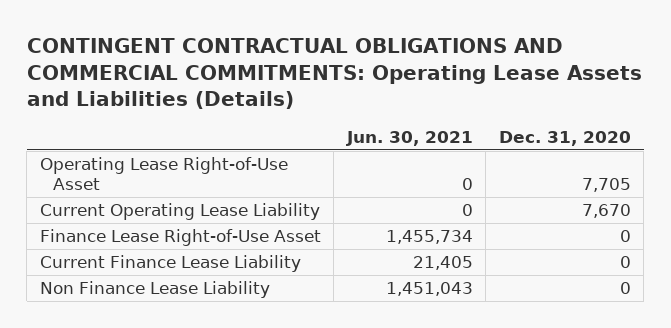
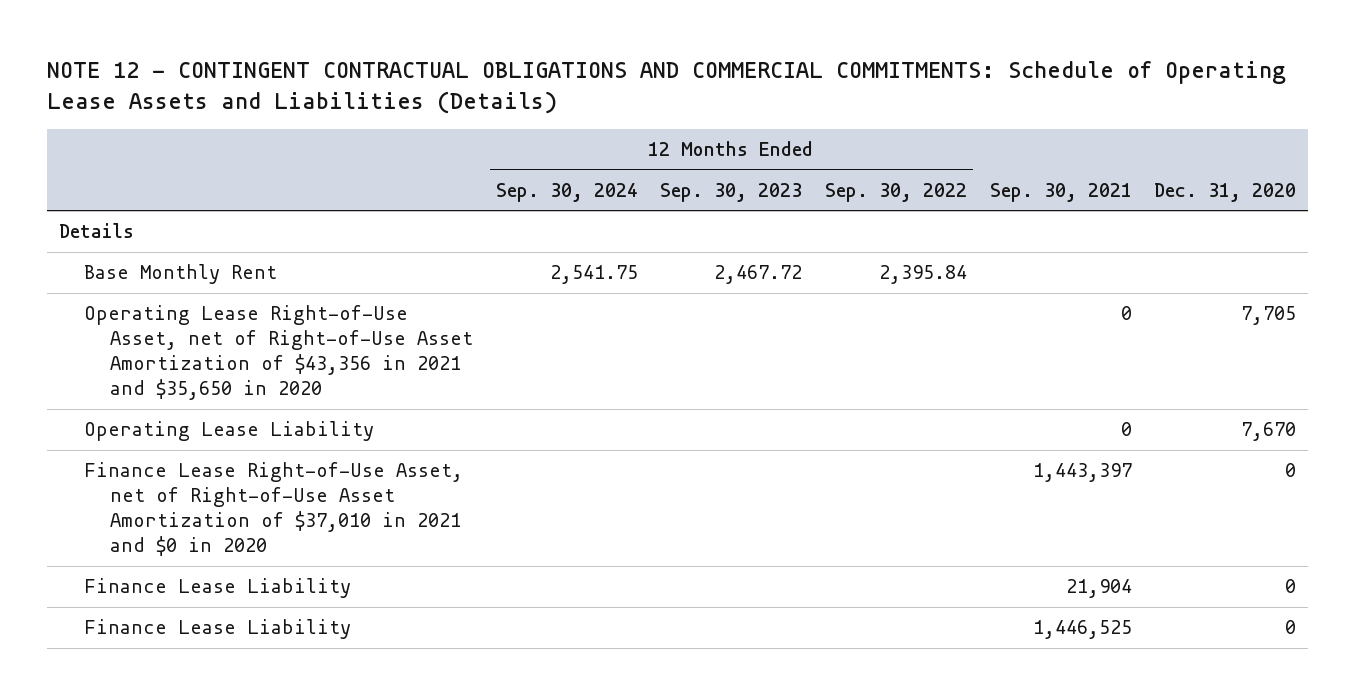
- CONTINGENT CONTRACTUAL OBLIGATIONS AND COMMERCIAL COMMITMENTS: Operating Lease Assets and Liabilities (Details)
+ NOTE 12 - CONTINGENT CONTRACTUAL OBLIGATIONS AND COMMERCIAL COMMITMENTS: Schedule of Operating Lease Assets and Liabilities (Details)
- | Jun. 30, 2021 | Dec. 31, 2020
+ | 12 Months Ended Sep. 30, 2024 | 12 Months Ended Sep. 30, 2023 | 12 Months Ended Sep. 30, 2022 | Sep. 30, 2021 | Dec. 31, 2020
- Operating Lease Right-of-Use Asset | 0 | 7,705
- Current Operating Lease Liability | 0 | 7,670
- Finance Lease Right-of-Use Asset | 1,455,734 | 0
- Current Finance Lease Liability | 21,405 | 0
- Non Finance Lease Liability | 1,451,043 | 0
+ Details
+ Base Monthly Rent | 2,541.75 | 2,467.72 | 2,395.84 | |
+ Operating Lease Right-of-Use Asset, net of Right-of-Use Asset Amortization of $43,356 in 2021 and $35,650 in 2020 | | | | 0 | 7,705
+ Operating Lease Liability | | | | 0 | 7,670
+ Finance Lease Right-of-Use Asset, net of Right-of-Use Asset Amortization of $37,010 in 2021 and $0 in 2020 | | | | 1,443,397 | 0
+ Finance Lease Liability | | | | 21,904 | 0
+ Finance Lease Liability | | | | 1,446,525 | 0

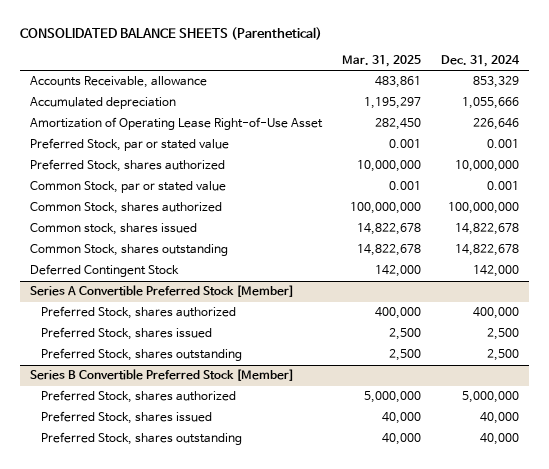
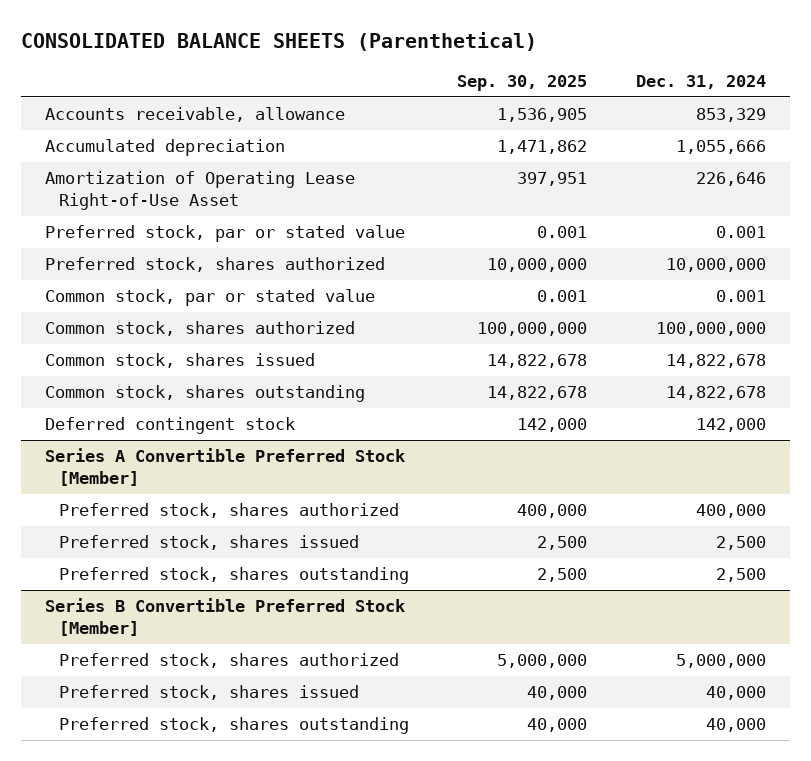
- | Mar. 31, 2025 | Dec. 31, 2024
+ | Sep. 30, 2025 | Dec. 31, 2024
- Accounts Receivable, allowance | 483,861 | 853,329
+ Accounts receivable, allowance | 1,536,905 | 853,329
- Preferred Stock, par or stated value | 0.001 | 0.001
- Preferred Stock, shares authorized | 10,000,000 | 10,000,000
- Common Stock, par or stated value | 0.001 | 0.001
- Common Stock, shares authorized | 100,000,000 | 100,000,000
+ Preferred stock, par or stated value | 0.001 | 0.001
+ Preferred stock, shares authorized | 10,000,000 | 10,000,000
+ Common stock, par or stated value | 0.001 | 0.001
+ Common stock, shares authorized | 100,000,000 | 100,000,000
- Common Stock, shares outstanding | 14,822,678 | 14,822,678
- Deferred Contingent Stock | 142,000 | 142,000
+ Common stock, shares outstanding | 14,822,678 | 14,822,678
+ Deferred contingent stock | 142,000 | 142,000
@ Series A Convertible Preferred Stock [Member]
- Preferred Stock, shares authorized | 400,000 | 400,000
- Preferred Stock, shares issued | 2,500 | 2,500
- Preferred Stock, shares outstanding | 2,500 | 2,500
+ Preferred stock, shares authorized | 400,000 | 400,000
+ Preferred stock, shares issued | 2,500 | 2,500
+ Preferred stock, shares outstanding | 2,500 | 2,500
@ Series B Convertible Preferred Stock [Member]
- Preferred Stock, shares authorized | 5,000,000 | 5,000,000
- Preferred Stock, shares issued | 40,000 | 40,000
- Preferred Stock, shares outstanding | 40,000 | 40,000
+ Preferred stock, shares authorized | 5,000,000 | 5,000,000
+ Preferred stock, shares issued | 40,000 | 40,000
+ Preferred stock, shares outstanding | 40,000 | 40,000

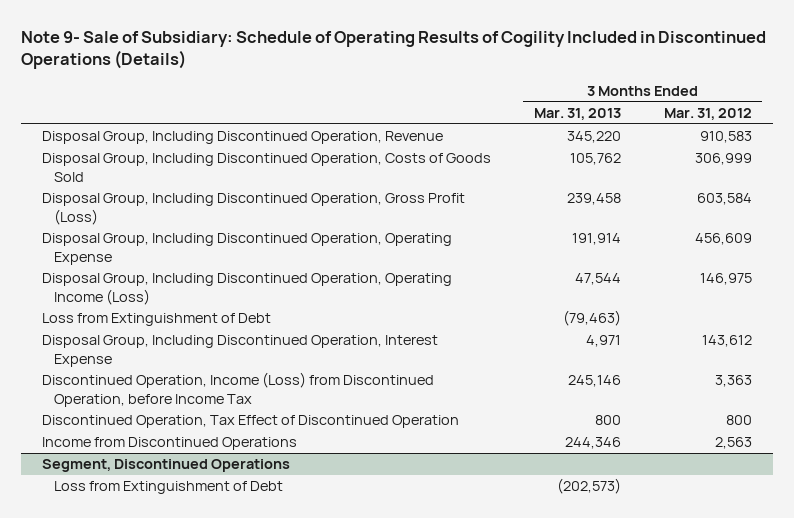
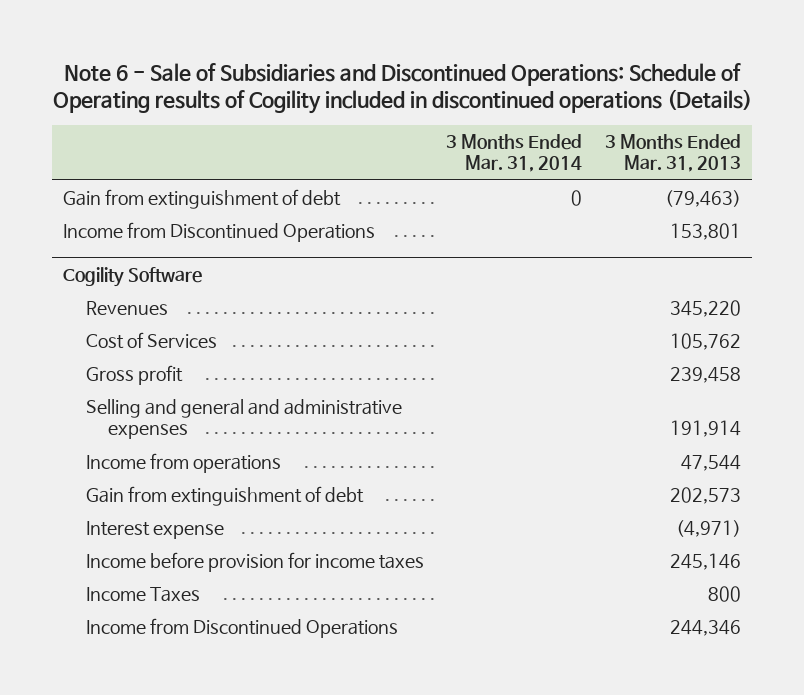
- Note 9- Sale of Subsidiary: Schedule of Operating Results of Cogility Included in Discontinued Operations (Details)
+ Note 6 - Sale of Subsidiaries and Discontinued Operations: Schedule of Operating results of Cogility included in discontinued operations (Details)
- | 3 Months Ended Mar. 31, 2013 | 3 Months Ended Mar. 31, 2012
+ | 3 Months Ended Mar. 31, 2014 | 3 Months Ended Mar. 31, 2013
- Disposal Group, Including Discontinued Operation, Revenue | 345,220 | 910,583
- Disposal Group, Including Discontinued Operation, Costs of Goods Sold | 105,762 | 306,999
- Disposal Group, Including Discontinued Operation, Gross Profit (Loss) | 239,458 | 603,584
- Disposal Group, Including Discontinued Operation, Operating Expense | 191,914 | 456,609
- Disposal Group, Including Discontinued Operation, Operating Income (Loss) | 47,544 | 146,975
- Loss from Extinguishment of Debt | (79,463) |
- Disposal Group, Including Discontinued Operation, Interest Expense | 4,971 | 143,612
- Discontinued Operation, Income (Loss) from Discontinued Operation, before Income Tax | 245,146 | 3,363
- Discontinued Operation, Tax Effect of Discontinued Operation | 800 | 800
+ Gain from extinguishment of debt | 0 | (79,463)
+ Income from Discontinued Operations | | 153,801
+ Cogility Software
+ Revenues | | 345,220
+ Cost of Services | | 105,762
+ Gross profit | | 239,458
+ Selling and general and administrative expenses | | 191,914
+ Income from operations | | 47,544
+ Gain from extinguishment of debt | | 202,573
+ Interest expense | | (4,971)
+ Income before provision for income taxes | | 245,146
+ Income Taxes | | 800
- Segment, Discontinued Operations
- Loss from Extinguishment of Debt | (202,573) |

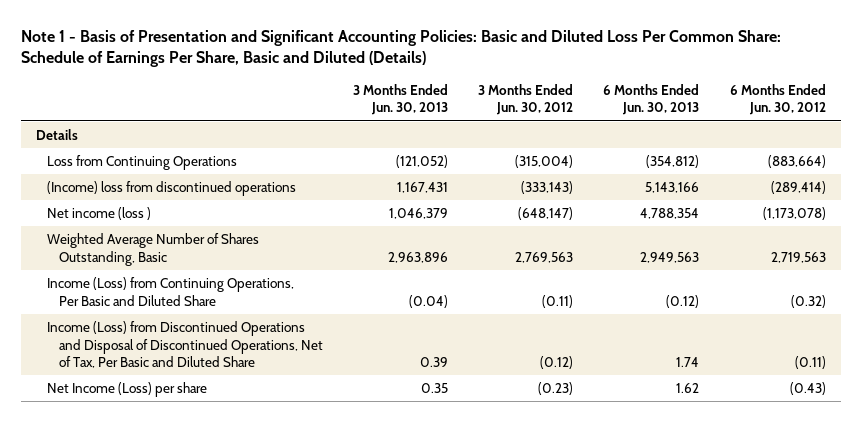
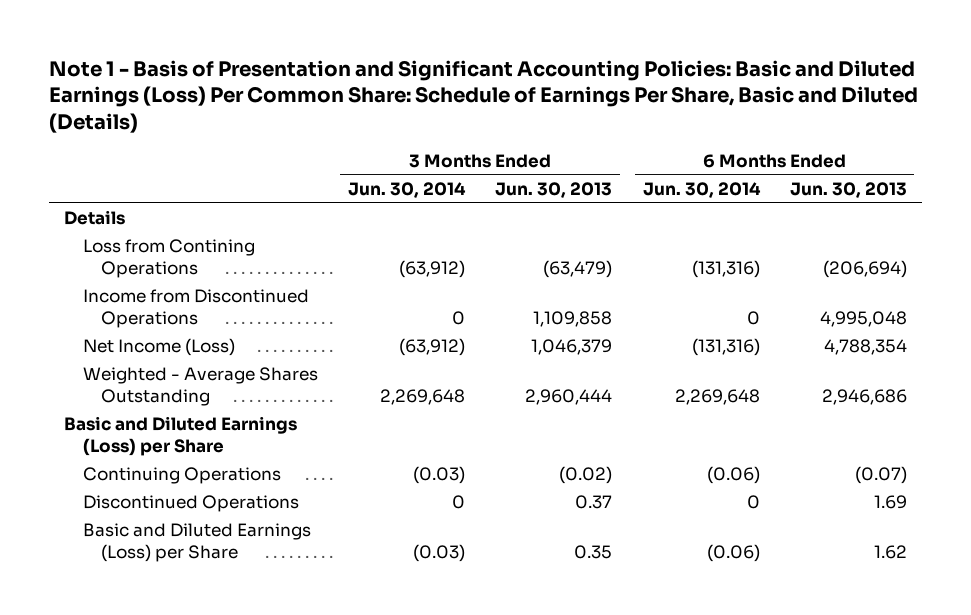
- Note 1 - Basis of Presentation and Significant Accounting Policies: Basic and Diluted Loss Per Common Share: Schedule of Earnings Per Share, Basic and Diluted (Details)
+ Note 1 - Basis of Presentation and Significant Accounting Policies: Basic and Diluted Earnings (Loss) Per Common Share: Schedule of Earnings Per Share, Basic and Diluted (Details)
- | 3 Months Ended Jun. 30, 2013 | 3 Months Ended Jun. 30, 2012 | 6 Months Ended Jun. 30, 2013 | 6 Months Ended Jun. 30, 2012
+ | 3 Months Ended Jun. 30, 2014 | 3 Months Ended Jun. 30, 2013 | 6 Months Ended Jun. 30, 2014 | 6 Months Ended Jun. 30, 2013
- Loss from Continuing Operations | (121,052) | (315,004) | (354,812) | (883,664)
- (Income) loss from discontinued operations | 1,167,431 | (333,143) | 5,143,166 | (289,414)
- Net income (loss ) | 1,046,379 | (648,147) | 4,788,354 | (1,173,078)
- Weighted Average Number of Shares Outstanding, Basic | 2,963,896 | 2,769,563 | 2,949,563 | 2,719,563
- Income (Loss) from Continuing Operations, Per Basic and Diluted Share | (0.04) | (0.11) | (0.12) | (0.32)
- Income (Loss) from Discontinued Operations and Disposal of Discontinued Operations, Net of Tax, Per Basic and Diluted Share | 0.39 | (0.12) | 1.74 | (0.11)
- Net Income (Loss) per share | 0.35 | (0.23) | 1.62 | (0.43)
+ Loss from Contining Operations | (63,912) | (63,479) | (131,316) | (206,694)
+ Income from Discontinued Operations | 0 | 1,109,858 | 0 | 4,995,048
+ Net Income (Loss) | (63,912) | 1,046,379 | (131,316) | 4,788,354
+ Weighted - Average Shares Outstanding | 2,269,648 | 2,960,444 | 2,269,648 | 2,946,686
+ Basic and Diluted Earnings (Loss) per Share
+ Continuing Operations | (0.03) | (0.02) | (0.06) | (0.07)
+ Discontinued Operations | 0 | 0.37 | 0 | 1.69
+ Basic and Diluted Earnings (Loss) per Share | (0.03) | 0.35 | (0.06) | 1.62

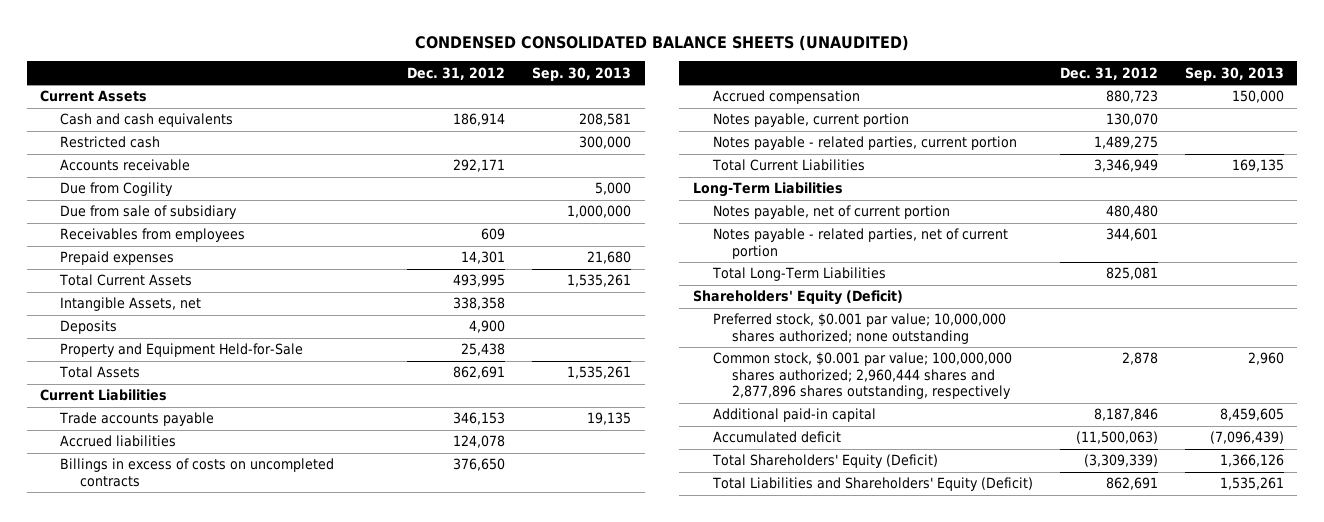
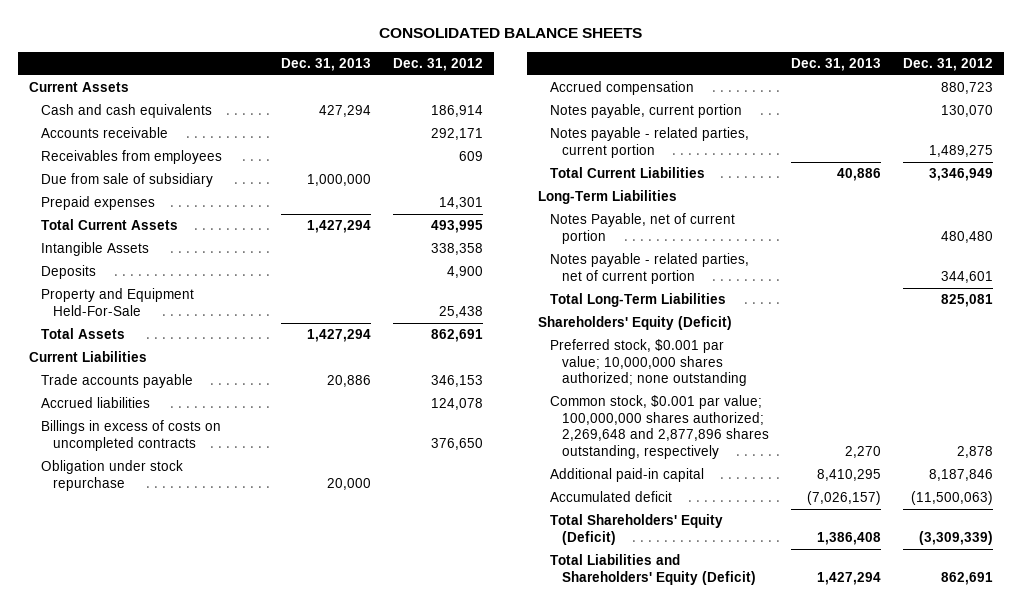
- CONDENSED CONSOLIDATED BALANCE SHEETS (UNAUDITED)
+ CONSOLIDATED BALANCE SHEETS
- | Dec. 31, 2012 | Sep. 30, 2013
+ | Dec. 31, 2013 | Dec. 31, 2012
- Restricted cash | | 300,000
- Due from Cogility | | 5,000
moved down: Due from sale of subsidiary | 1,000,000 |
- Intangible Assets, net | 338,358 |
+ Intangible Assets | | 338,358
- Property and Equipment Held-for-Sale | 25,438 |
+ Property and Equipment Held-For-Sale | | 25,438
+ Obligation under stock repurchase | 20,000 |
- Notes payable, net of current portion | 480,480 |
+ Notes Payable, net of current portion | | 480,480
- Common stock, $0.001 par value; 100,000,000 shares authorized; 2,960,444 shares and 2,877,896 shares outstanding, respectively | 2,878 | 2,960
+ Common stock, $0.001 par value; 100,000,000 shares authorized; 2,269,648 and 2,877,896 shares outstanding, respectively | 2,270 | 2,878

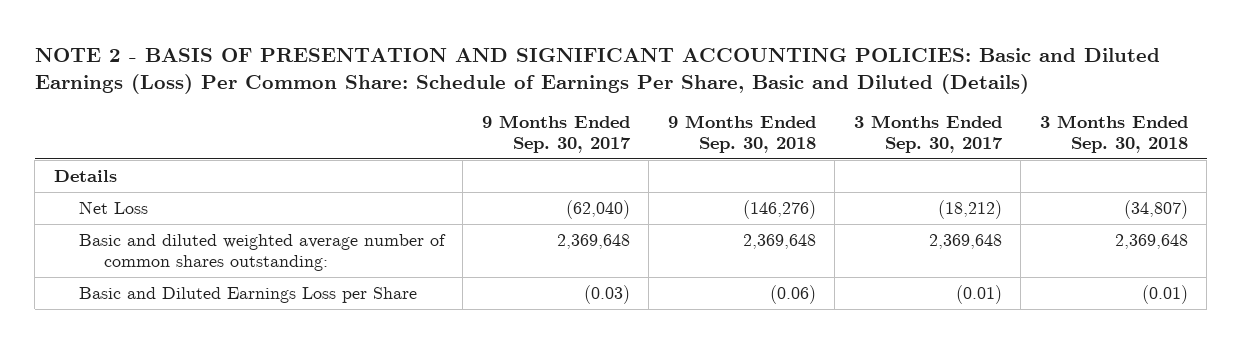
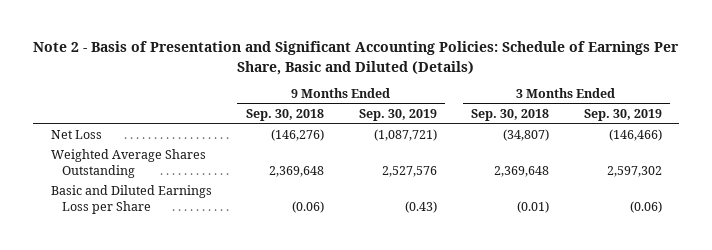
- NOTE 2 - BASIS OF PRESENTATION AND SIGNIFICANT ACCOUNTING POLICIES: Basic and Diluted Earnings (Loss) Per Common Share: Schedule of Earnings Per Share, Basic and Diluted (Details)
+ Note 2 - Basis of Presentation and Significant Accounting Policies: Schedule of Earnings Per Share, Basic and Diluted (Details)
- | 9 Months Ended Sep. 30, 2017 | 9 Months Ended Sep. 30, 2018 | 3 Months Ended Sep. 30, 2017 | 3 Months Ended Sep. 30, 2018
+ | 9 Months Ended Sep. 30, 2018 | 9 Months Ended Sep. 30, 2019 | 3 Months Ended Sep. 30, 2018 | 3 Months Ended Sep. 30, 2019
- Details
- Basic and diluted weighted average number of common shares outstanding: | 2,369,648 | 2,369,648 | 2,369,648 | 2,369,648
+ Weighted Average Shares Outstanding | 2,369,648 | 2,527,576 | 2,369,648 | 2,597,302

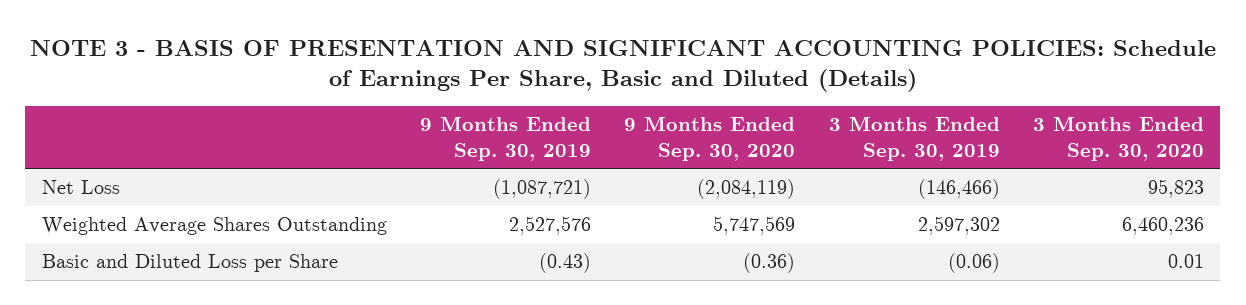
- Note 2 - Basis of Presentation and Significant Accounting Policies: Schedule of Earnings Per Share, Basic and Diluted (Details)
+ NOTE 3 - BASIS OF PRESENTATION AND SIGNIFICANT ACCOUNTING POLICIES: Schedule of Earnings Per Share, Basic and Diluted (Details)
- | 9 Months Ended Sep. 30, 2018 | 9 Months Ended Sep. 30, 2019 | 3 Months Ended Sep. 30, 2018 | 3 Months Ended Sep. 30, 2019
+ | 9 Months Ended Sep. 30, 2019 | 9 Months Ended Sep. 30, 2020 | 3 Months Ended Sep. 30, 2019 | 3 Months Ended Sep. 30, 2020
- Basic and Diluted Earnings Loss per Share | (0.06) | (0.43) | (0.01) | (0.06)
+ Basic and Diluted Loss per Share | (0.43) | (0.36) | (0.06) | 0.01

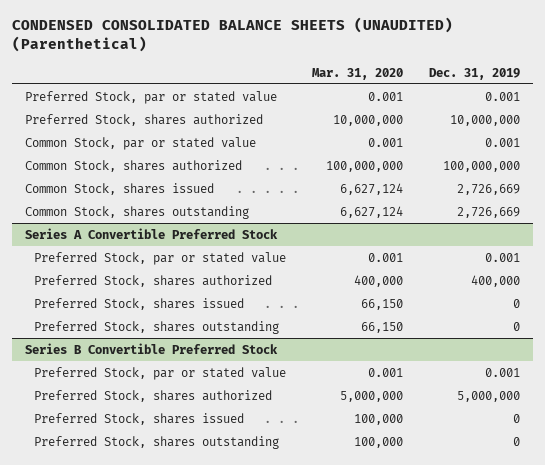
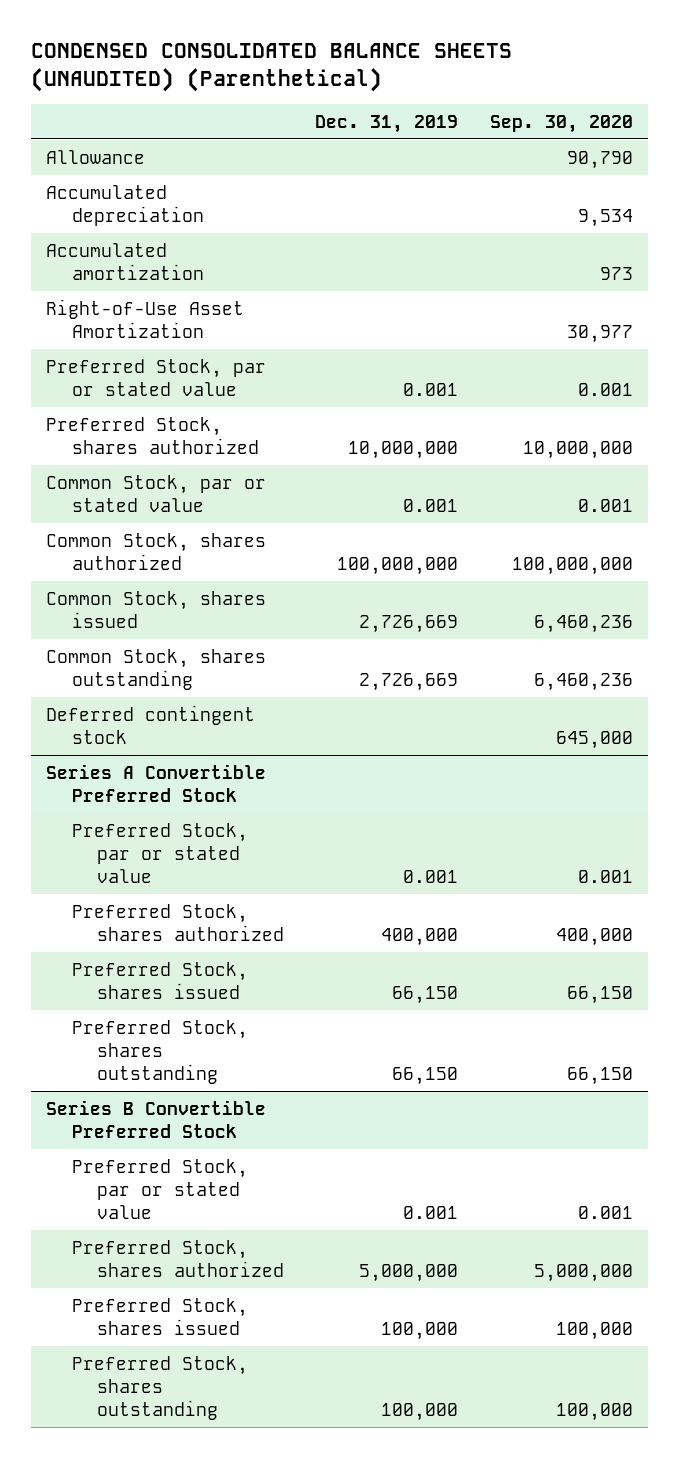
- | Mar. 31, 2020 | Dec. 31, 2019
+ | Dec. 31, 2019 | Sep. 30, 2020
+ Allowance | | 90,790
+ Accumulated depreciation | | 9,534
+ Accumulated amortization | | 973
+ Right-of-Use Asset Amortization | | 30,977
+ Deferred contingent stock | | 645,000
@ Series A Convertible Preferred Stock
- Preferred Stock, shares issued | 66,150 | 0
- Preferred Stock, shares outstanding | 66,150 | 0
+ Preferred Stock, shares issued | 66,150 | 66,150
+ Preferred Stock, shares outstanding | 66,150 | 66,150
@ Series B Convertible Preferred Stock
- Preferred Stock, shares issued | 100,000 | 0
- Preferred Stock, shares outstanding | 100,000 | 0
+ Preferred Stock, shares issued | 100,000 | 100,000
+ Preferred Stock, shares outstanding | 100,000 | 100,000

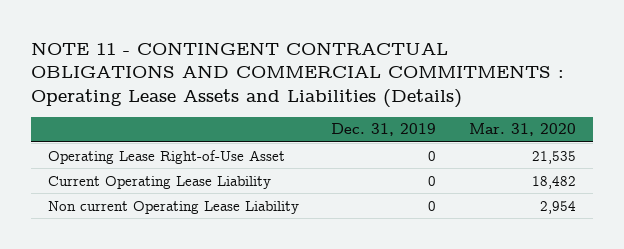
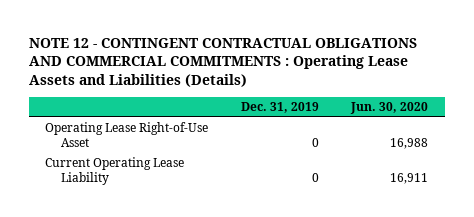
- NOTE 11 - CONTINGENT CONTRACTUAL OBLIGATIONS AND COMMERCIAL COMMITMENTS : Operating Lease Assets and Liabilities (Details)
+ NOTE 12 - CONTINGENT CONTRACTUAL OBLIGATIONS AND COMMERCIAL COMMITMENTS : Operating Lease Assets and Liabilities (Details)
- | Dec. 31, 2019 | Mar. 31, 2020
+ | Dec. 31, 2019 | Jun. 30, 2020
- Non current Operating Lease Liability | 0 | 2,954

